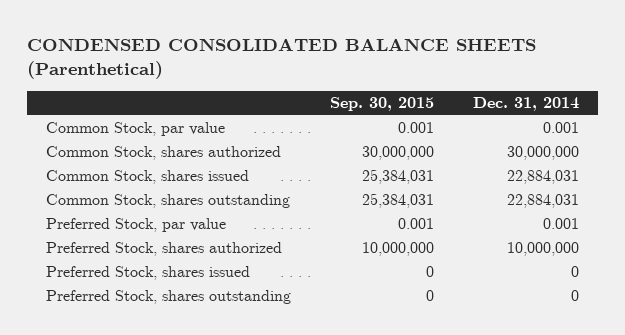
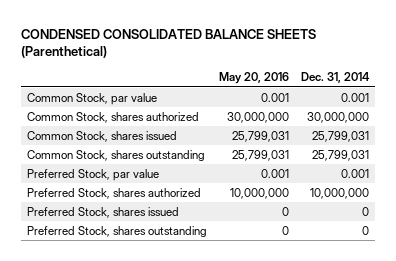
- | Sep. 30, 2015 | Dec. 31, 2014
+ | May 20, 2016 | Dec. 31, 2014
- Common Stock, shares issued | 25,384,031 | 22,884,031
- Common Stock, shares outstanding | 25,384,031 | 22,884,031
+ Common Stock, shares issued | 25,799,031 | 25,799,031
+ Common Stock, shares outstanding | 25,799,031 | 25,799,031

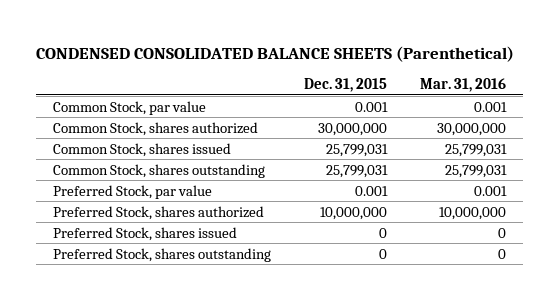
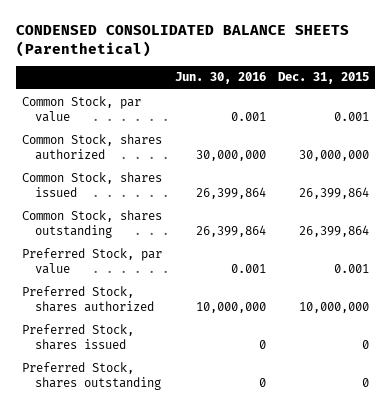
- | Dec. 31, 2015 | Mar. 31, 2016
+ | Jun. 30, 2016 | Dec. 31, 2015
- Common Stock, shares issued | 25,799,031 | 25,799,031
- Common Stock, shares outstanding | 25,799,031 | 25,799,031
+ Common Stock, shares issued | 26,399,864 | 26,399,864
+ Common Stock, shares outstanding | 26,399,864 | 26,399,864

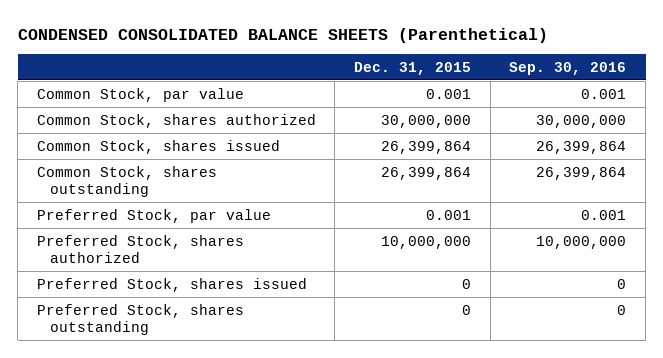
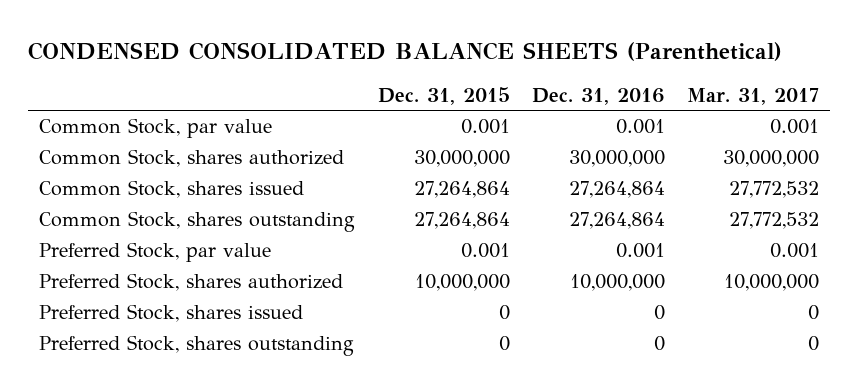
- | Dec. 31, 2015 | Sep. 30, 2016
+ | Dec. 31, 2015 | Dec. 31, 2016 | Mar. 31, 2017
- Common Stock, shares issued | 26,399,864 | 26,399,864
- Common Stock, shares outstanding | 26,399,864 | 26,399,864
+ Common Stock, shares issued | 27,264,864 | 27,264,864 | 27,772,532
+ Common Stock, shares outstanding | 27,264,864 | 27,264,864 | 27,772,532

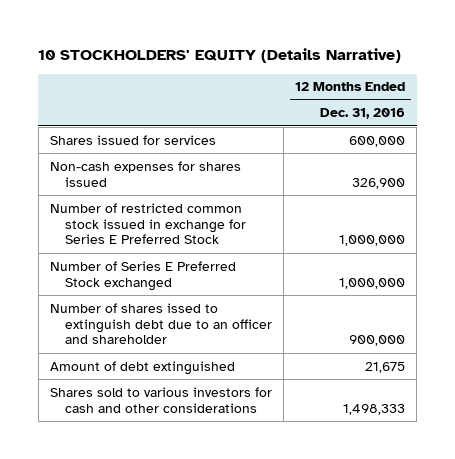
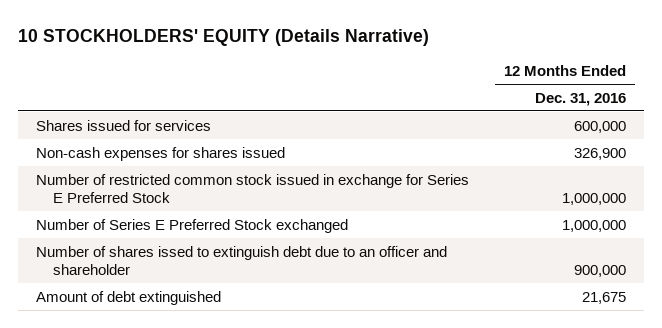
- Shares sold to various investors for cash and other considerations | 1,498,333

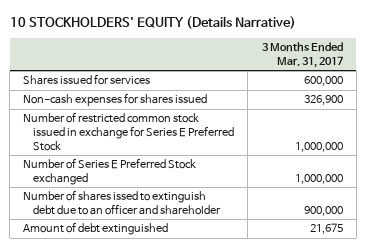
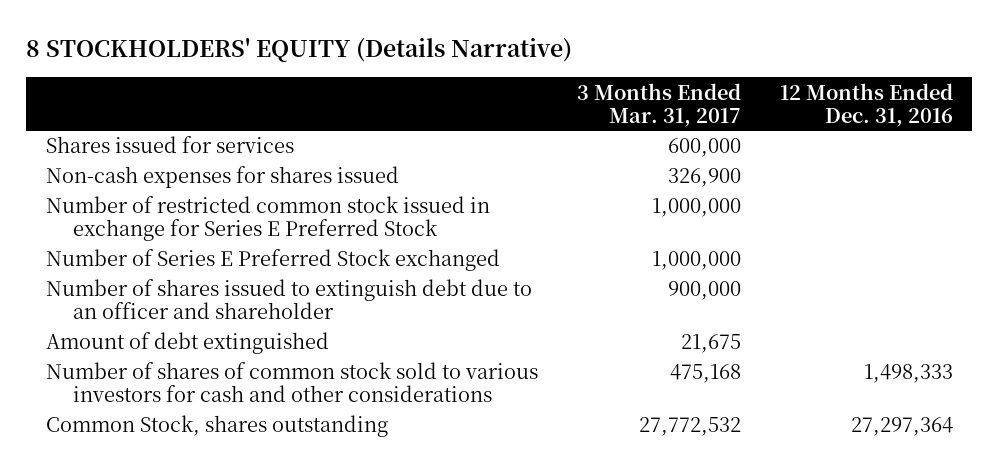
- 10 STOCKHOLDERS' EQUITY (Details Narrative)
+ 8 STOCKHOLDERS' EQUITY (Details Narrative)
- | 3 Months Ended Mar. 31, 2017
+ | 3 Months Ended Mar. 31, 2017 | 12 Months Ended Dec. 31, 2016
- Number of shares issed to extinguish debt due to an officer and shareholder | 900,000
+ Number of shares issued to extinguish debt due to an officer and shareholder | 900,000 |
+ Number of shares of common stock sold to various investors for cash and other considerations | 475,168 | 1,498,333
+ Common Stock, shares outstanding | 27,772,532 | 27,297,364

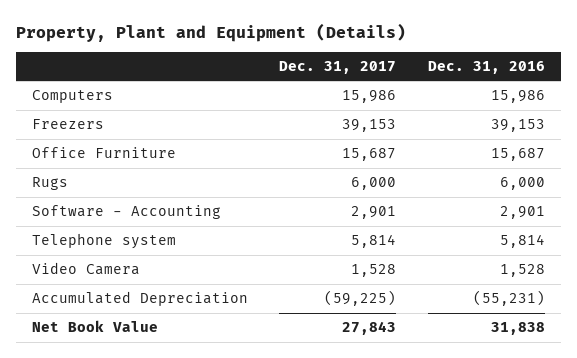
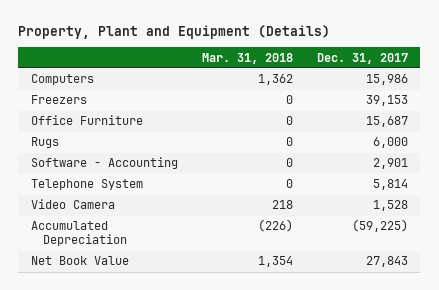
- | Dec. 31, 2017 | Dec. 31, 2016
+ | Mar. 31, 2018 | Dec. 31, 2017
- Telephone system | 5,814 | 5,814
+ Telephone System | 0 | 5,814

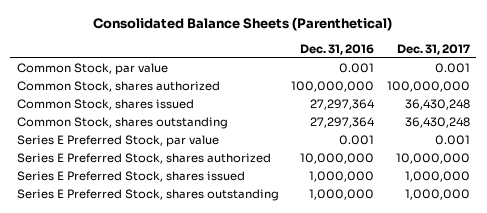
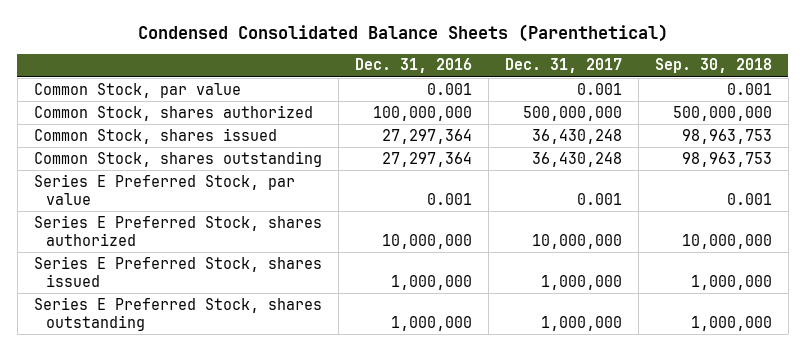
- Consolidated Balance Sheets (Parenthetical)
+ Condensed Consolidated Balance Sheets (Parenthetical)
- | Dec. 31, 2016 | Dec. 31, 2017
+ | Dec. 31, 2016 | Dec. 31, 2017 | Sep. 30, 2018
- Common Stock, shares authorized | 100,000,000 | 100,000,000
+ Common Stock, shares authorized | 100,000,000 | 500,000,000 | 500,000,000

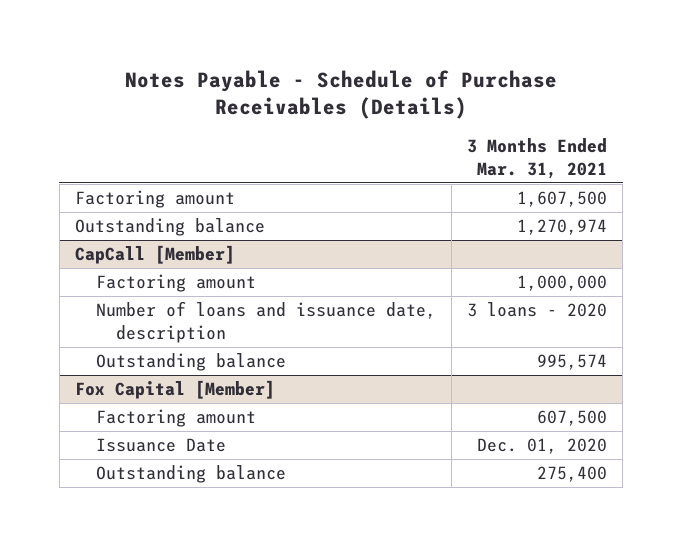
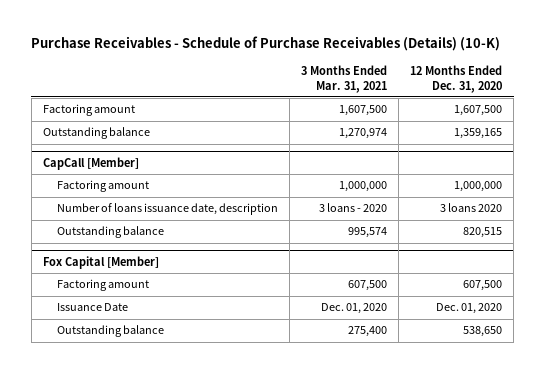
- Notes Payable - Schedule of Purchase Receivables (Details)
+ Purchase Receivables - Schedule of Purchase Receivables (Details) (10-K)
- | 3 Months Ended Mar. 31, 2021
+ | 3 Months Ended Mar. 31, 2021 | 12 Months Ended Dec. 31, 2020
@ CapCall [Member]
- Number of loans and issuance date, description | 3 loans - 2020
+ Number of loans issuance date, description | 3 loans - 2020 | 3 loans 2020

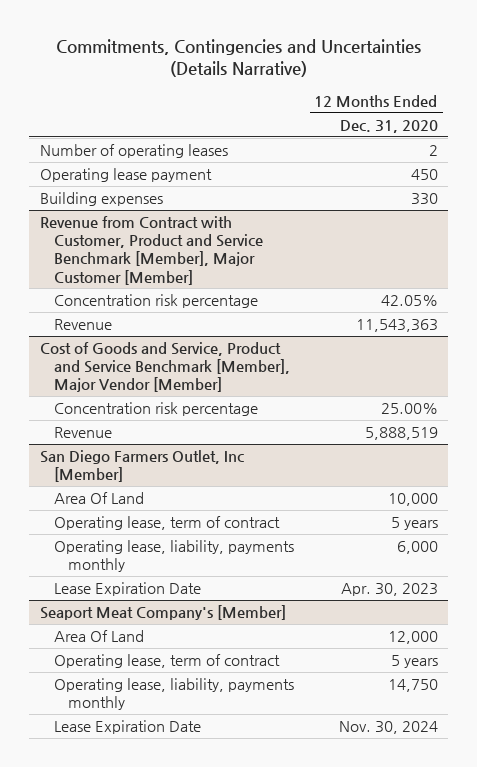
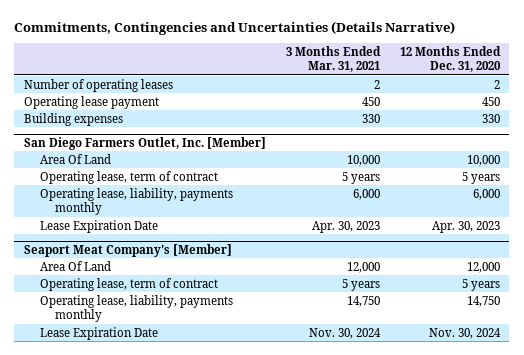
- | 12 Months Ended Dec. 31, 2020
+ | 3 Months Ended Mar. 31, 2021 | 12 Months Ended Dec. 31, 2020
- Revenue from Contract with Customer, Product and Service Benchmark [Member], Major Customer [Member]
- Concentration risk percentage | 42.05%
- Revenue | 11,543,363
- Cost of Goods and Service, Product and Service Benchmark [Member], Major Vendor [Member]
- Concentration risk percentage | 25.00%
- Revenue | 5,888,519
- San Diego Farmers Outlet, Inc [Member]
+ San Diego Farmers Outlet, Inc. [Member]

